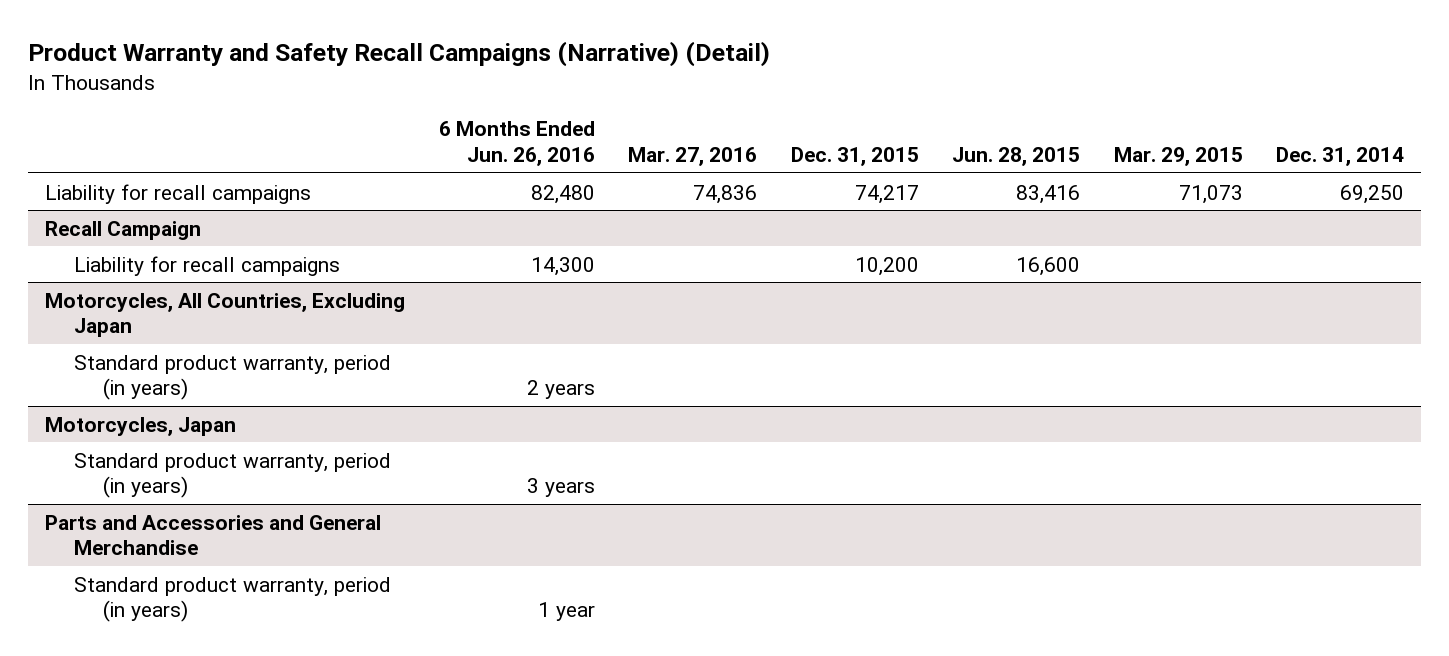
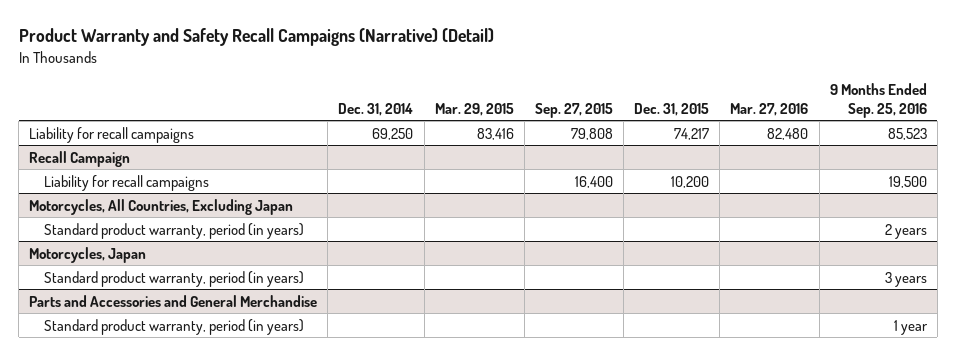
- | 6 Months Ended Jun. 26, 2016 | Mar. 27, 2016 | Dec. 31, 2015 | Jun. 28, 2015 | Mar. 29, 2015 | Dec. 31, 2014
+ | Dec. 31, 2014 | Mar. 29, 2015 | Sep. 27, 2015 | Dec. 31, 2015 | Mar. 27, 2016 | 9 Months Ended Sep. 25, 2016
- Liability for recall campaigns | 82,480 | 74,836 | 74,217 | 83,416 | 71,073 | 69,250
+ Liability for recall campaigns | 69,250 | 83,416 | 79,808 | 74,217 | 82,480 | 85,523

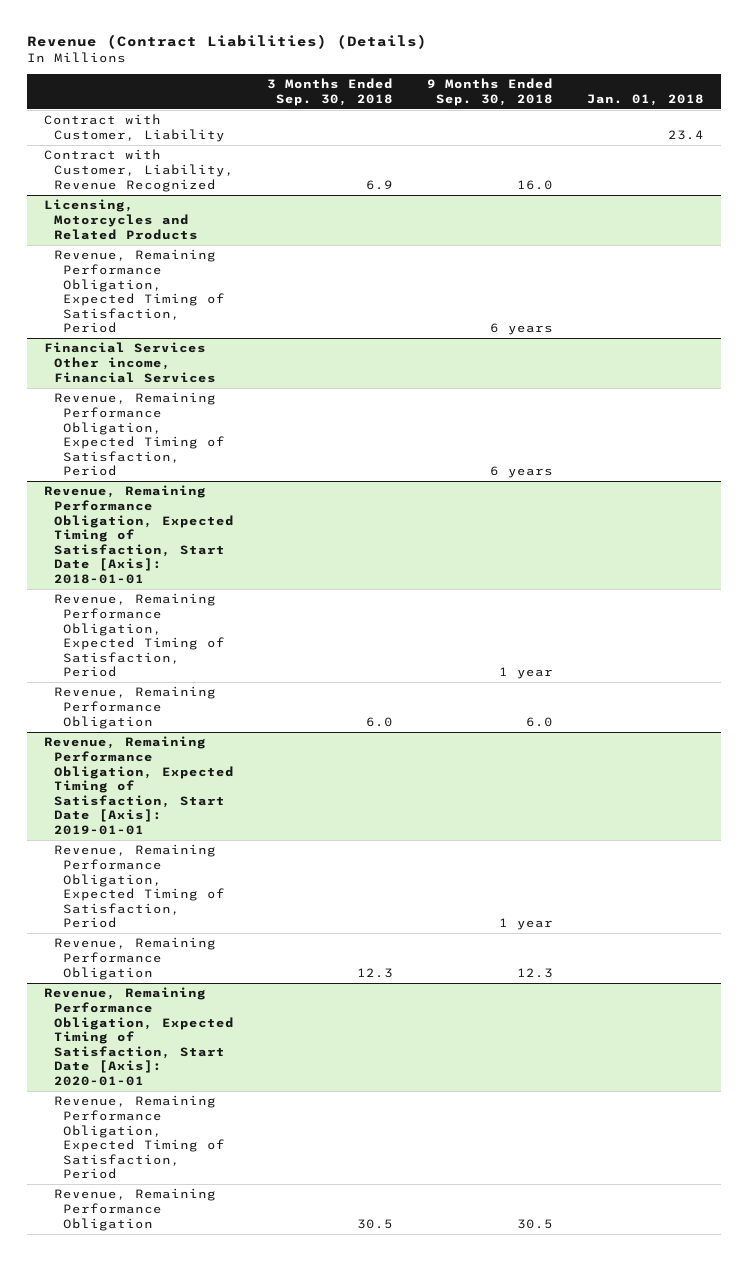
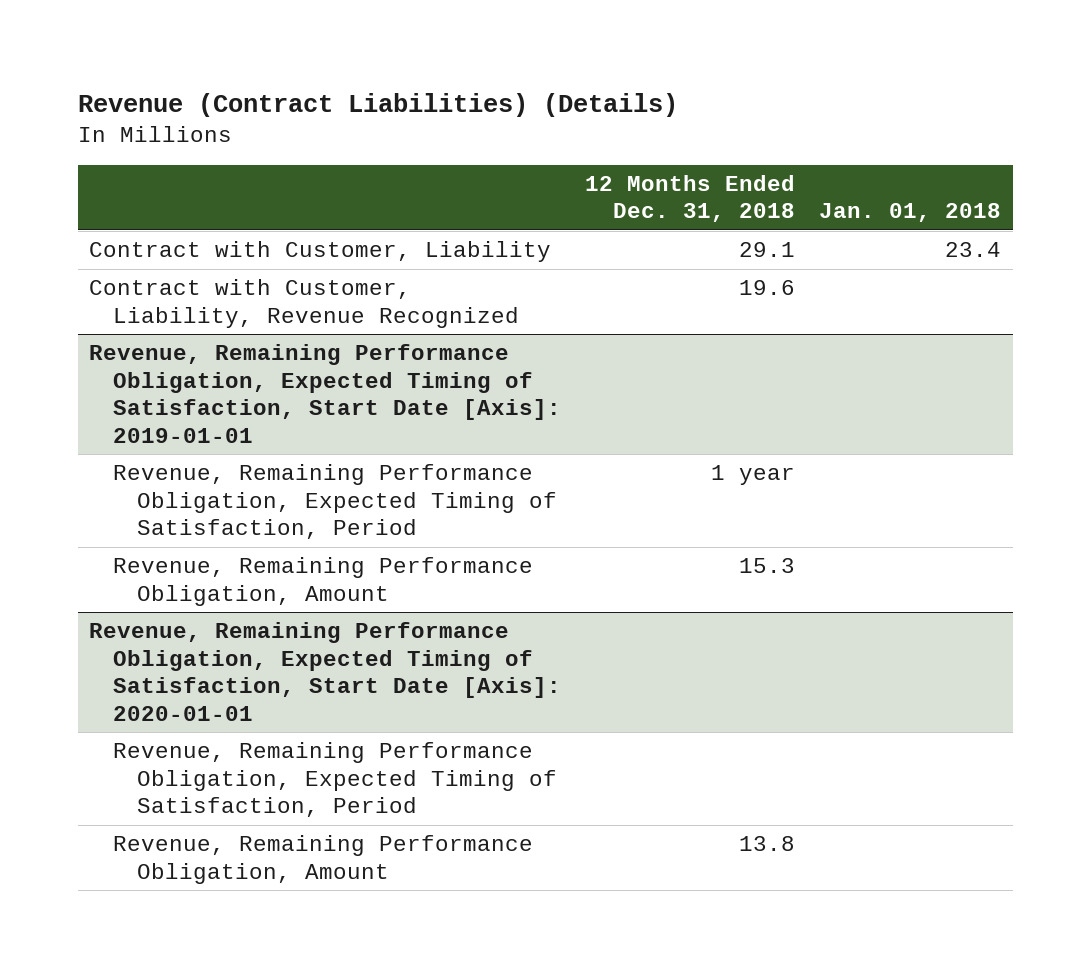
- | 3 Months Ended Sep. 30, 2018 | 9 Months Ended Sep. 30, 2018 | Jan. 01, 2018
+ | 12 Months Ended Dec. 31, 2018 | Jan. 01, 2018
- Licensing, Motorcycles and Related Products
- Revenue, Remaining Performance Obligation, Expected Timing of Satisfaction, Period | | 6 years |
- Financial Services Other income, Financial Services
- Revenue, Remaining Performance Obligation, Expected Timing of Satisfaction, Period | | 6 years |
- Revenue, Remaining Performance Obligation, Expected Timing of Satisfaction, Start Date [Axis]: 2018-01-01
- Revenue, Remaining Performance Obligation, Expected Timing of Satisfaction, Period | | 1 year |
- Revenue, Remaining Performance Obligation | 6.0 | 6.0 |
@ Revenue, Remaining Performance Obligation, Expected Timing of Satisfaction, Start Date [Axis]: 2019-01-01
- Revenue, Remaining Performance Obligation | 12.3 | 12.3 |
+ Revenue, Remaining Performance Obligation, Amount | 15.3 |
@ Revenue, Remaining Performance Obligation, Expected Timing of Satisfaction, Start Date [Axis]: 2020-01-01
- Revenue, Remaining Performance Obligation | 30.5 | 30.5 |
+ Revenue, Remaining Performance Obligation, Amount | 13.8 |

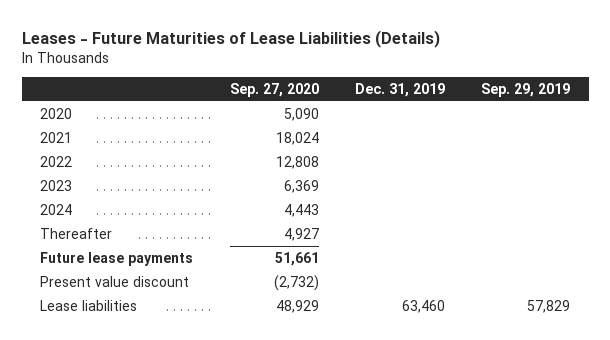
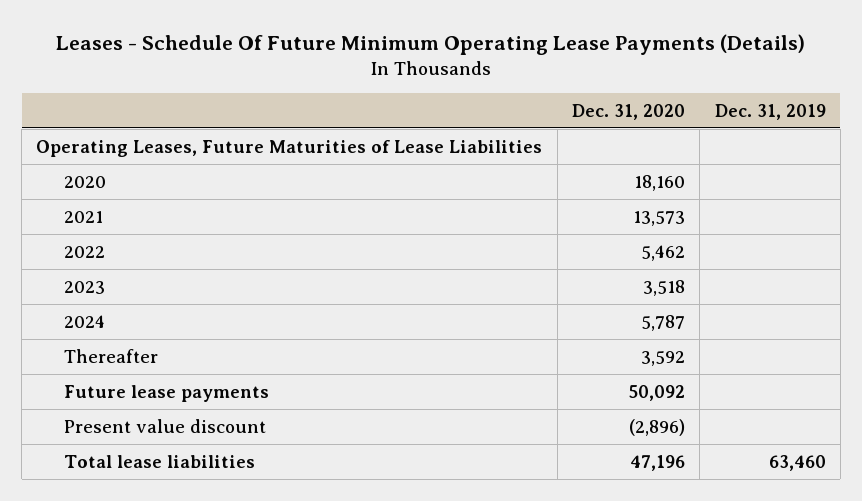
- Leases - Future Maturities of Lease Liabilities (Details)
+ Leases - Schedule Of Future Minimum Operating Lease Payments (Details)
- | Sep. 27, 2020 | Dec. 31, 2019 | Sep. 29, 2019
+ | Dec. 31, 2020 | Dec. 31, 2019
+ Operating Leases, Future Maturities of Lease Liabilities
- Lease liabilities | 48,929 | 63,460 | 57,829
+ Total lease liabilities | 47,196 | 63,460

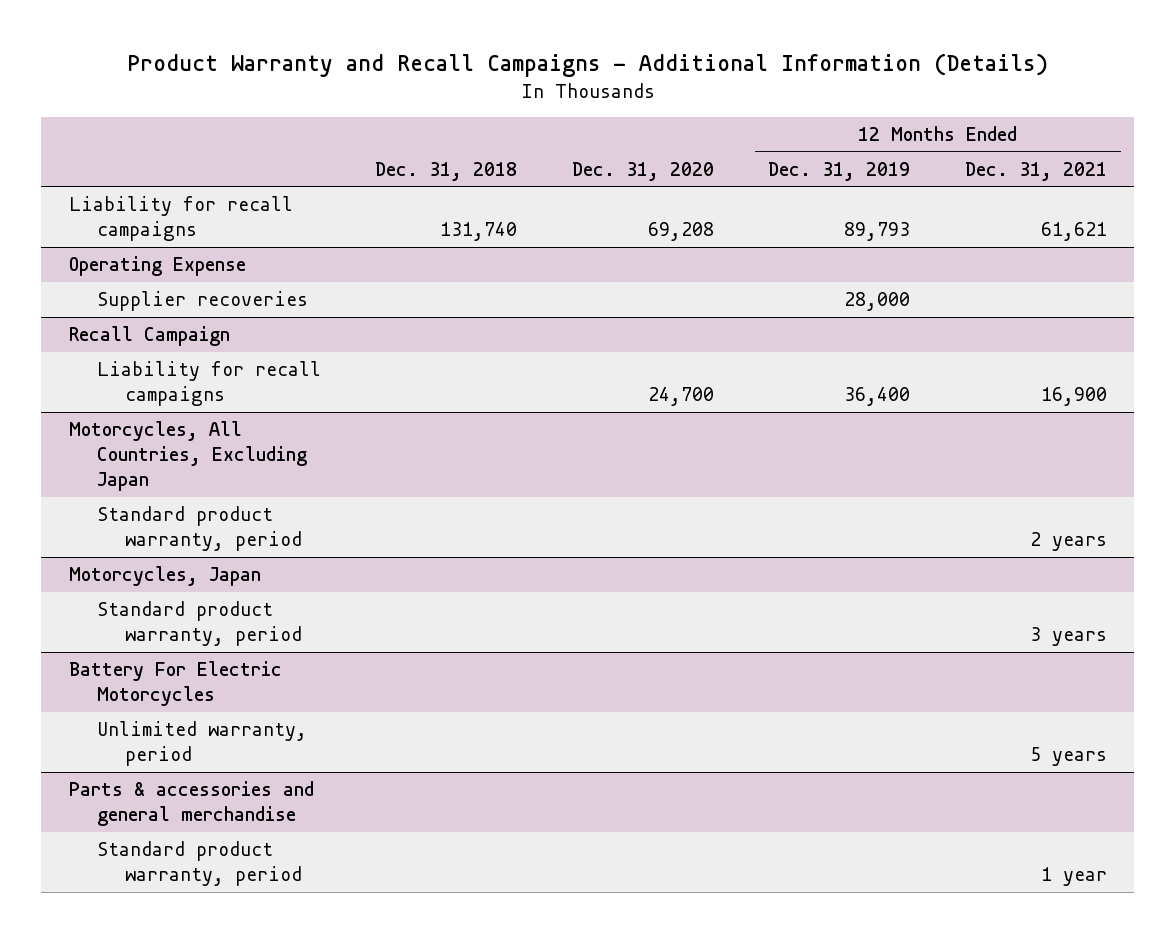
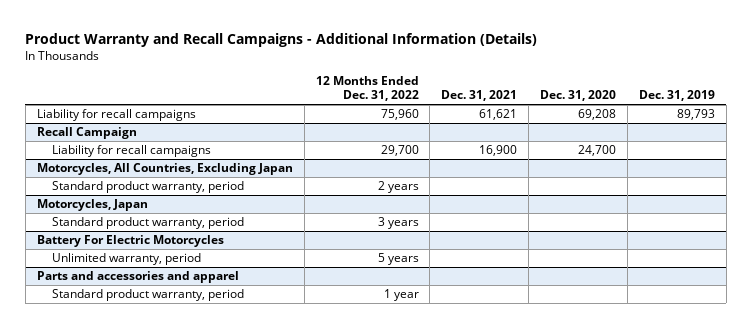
- | Dec. 31, 2018 | Dec. 31, 2020 | 12 Months Ended Dec. 31, 2019 | 12 Months Ended Dec. 31, 2021
+ | 12 Months Ended Dec. 31, 2022 | Dec. 31, 2021 | Dec. 31, 2020 | Dec. 31, 2019
- Operating Expense
- Supplier recoveries | | | 28,000 |
- Parts & accessories and general merchandise
+ Parts and accessories and apparel

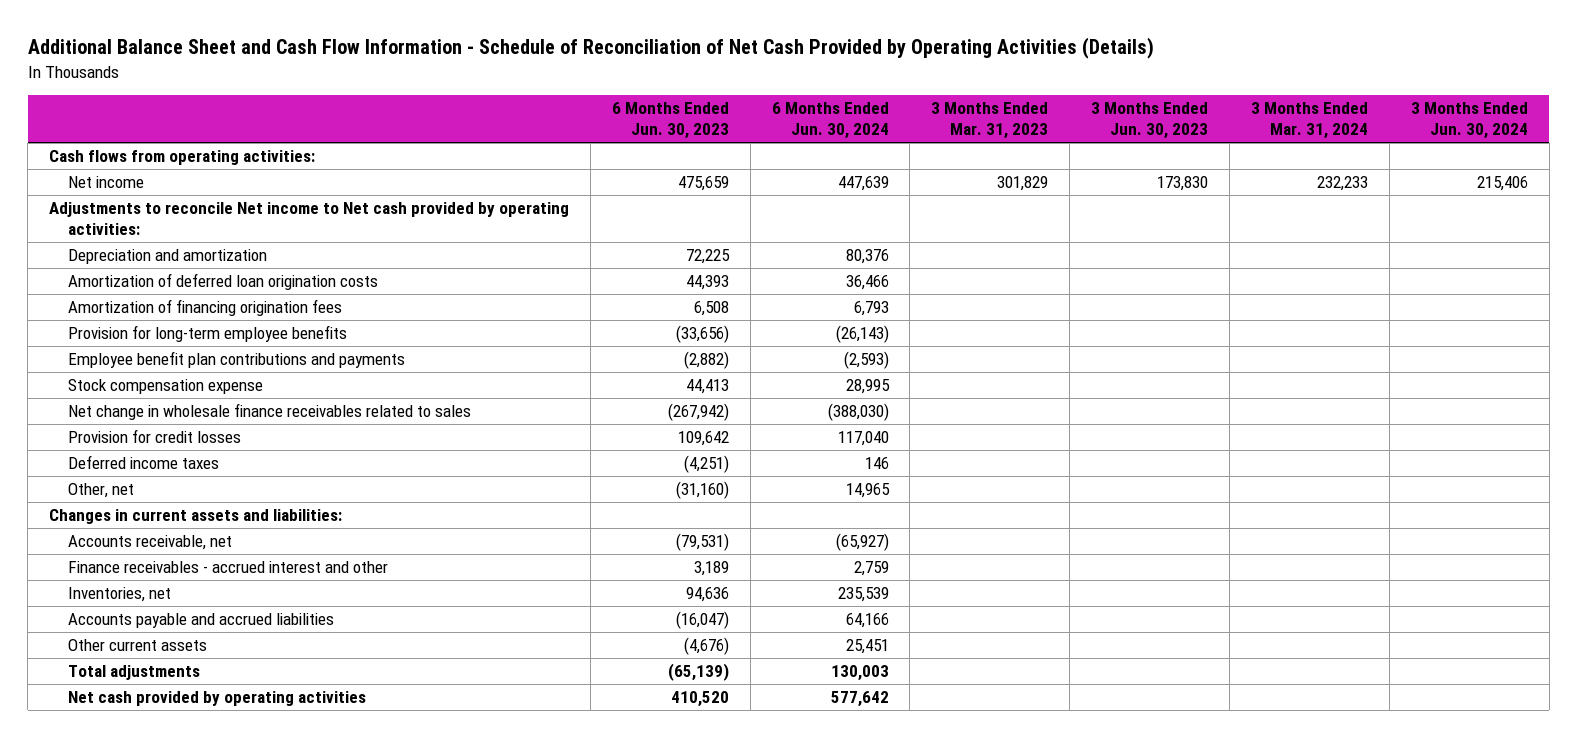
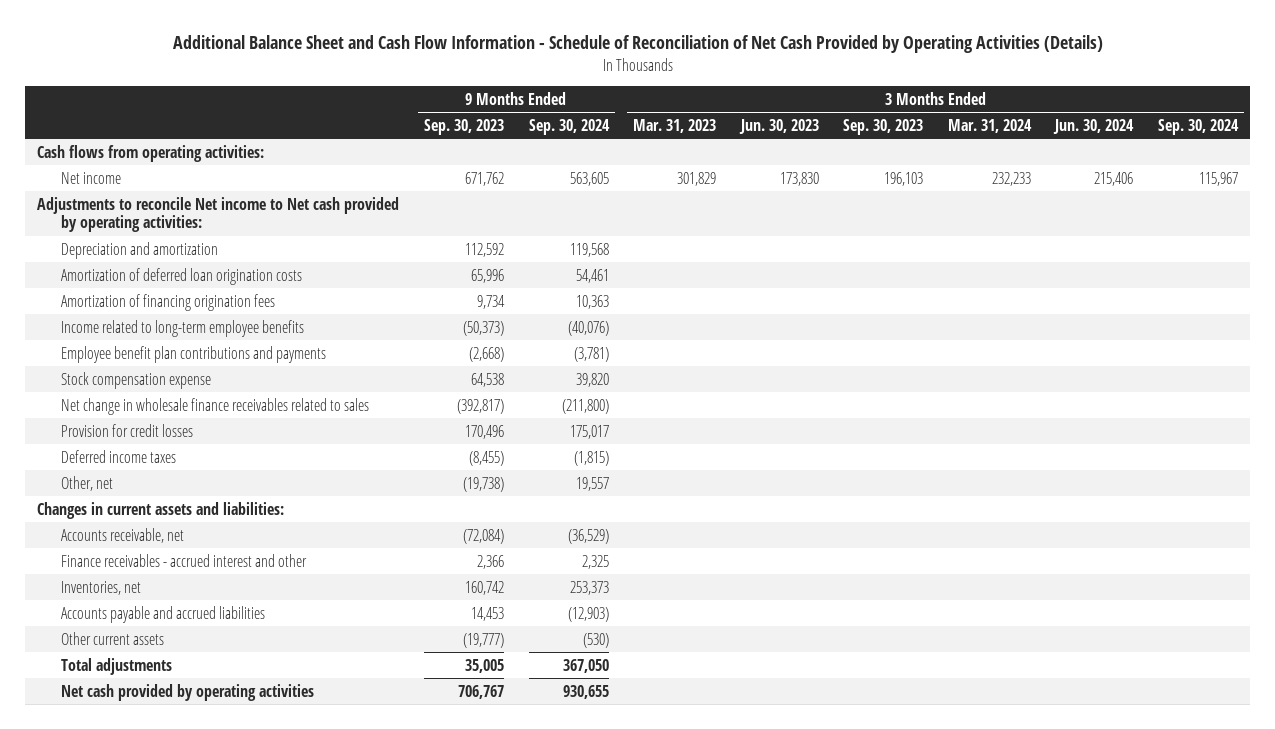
- | 6 Months Ended Jun. 30, 2023 | 6 Months Ended Jun. 30, 2024 | 3 Months Ended Mar. 31, 2023 | 3 Months Ended Jun. 30, 2023 | 3 Months Ended Mar. 31, 2024 | 3 Months Ended Jun. 30, 2024
+ | 9 Months Ended Sep. 30, 2023 | 9 Months Ended Sep. 30, 2024 | 3 Months Ended Mar. 31, 2023 | 3 Months Ended Jun. 30, 2023 | 3 Months Ended Sep. 30, 2023 | 3 Months Ended Mar. 31, 2024 | 3 Months Ended Jun. 30, 2024 | 3 Months Ended Sep. 30, 2024
- Provision for long-term employee benefits | (33,656) | (26,143) | | | |
+ Income related to long-term employee benefits | (50,373) | (40,076) | | | | | |

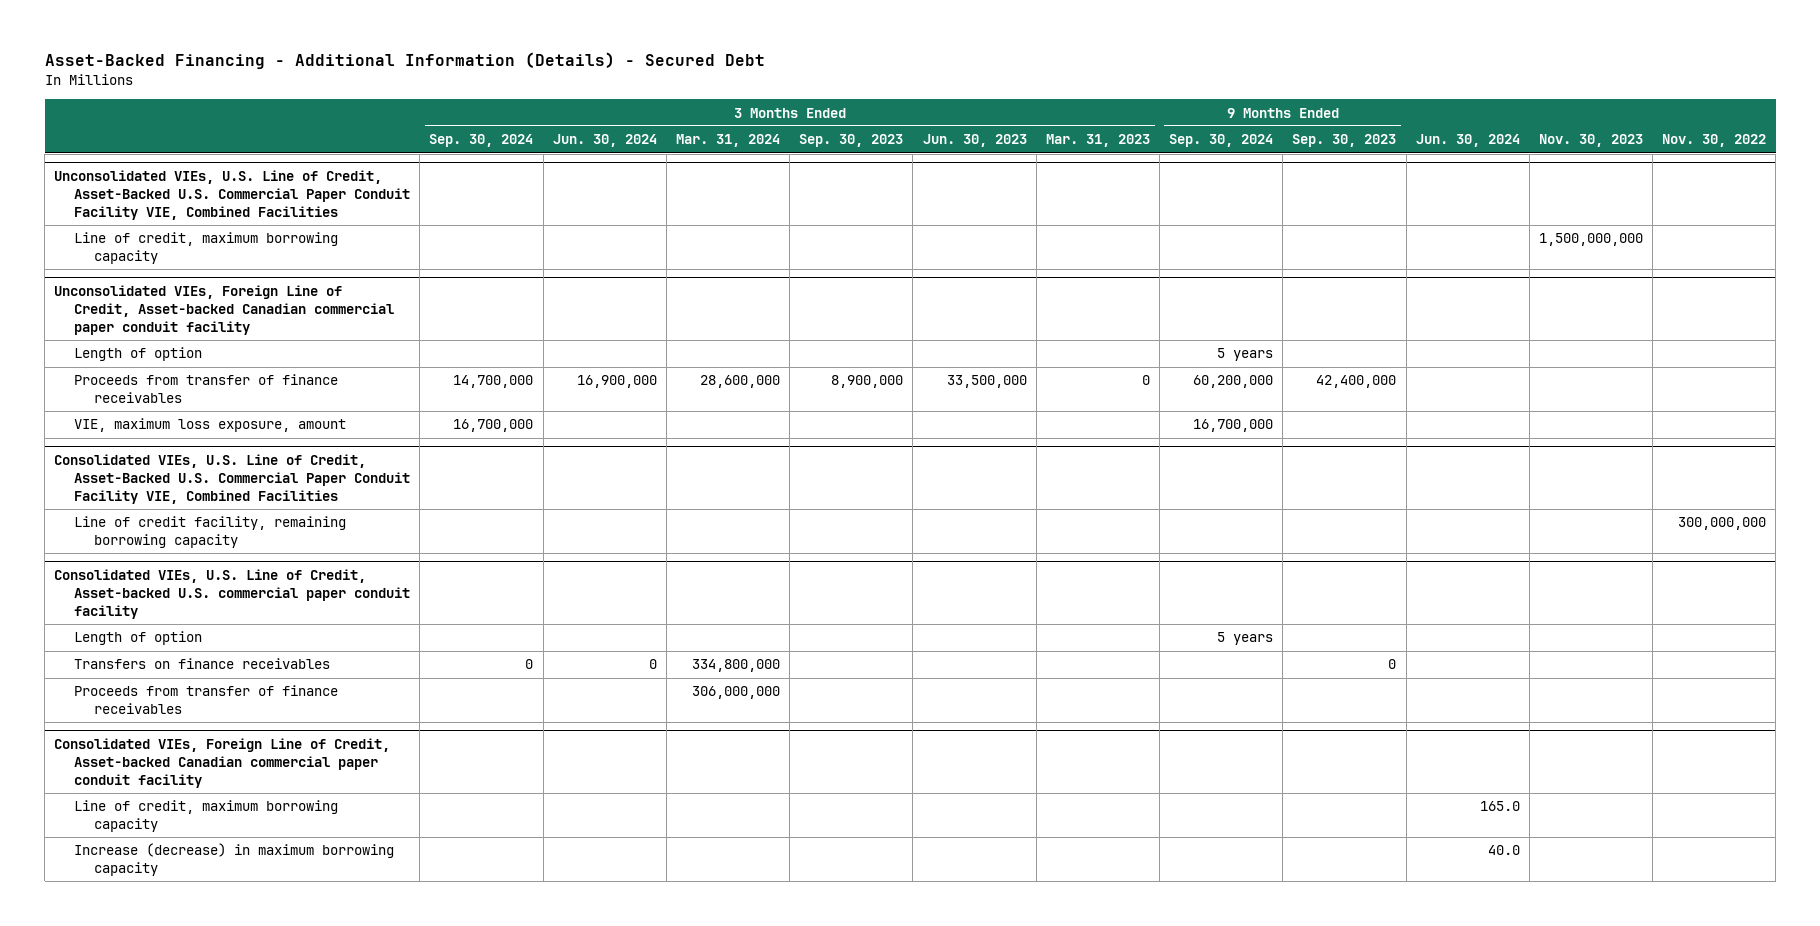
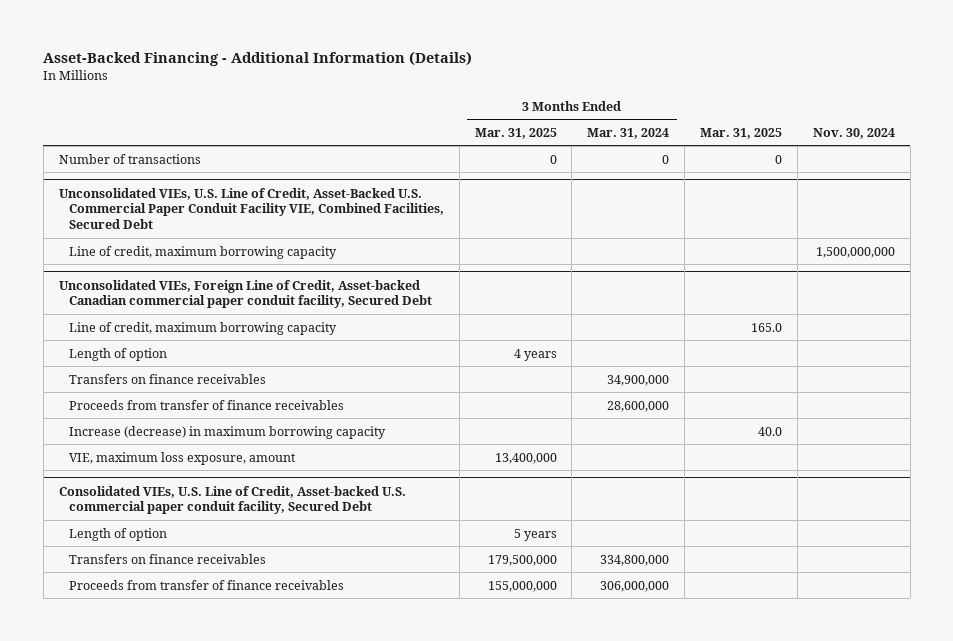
- Asset-Backed Financing - Additional Information (Details) - Secured Debt
+ Asset-Backed Financing - Additional Information (Details)
- | 3 Months Ended Sep. 30, 2024 | 3 Months Ended Jun. 30, 2024 | 3 Months Ended Mar. 31, 2024 | 3 Months Ended Sep. 30, 2023 | 3 Months Ended Jun. 30, 2023 | 3 Months Ended Mar. 31, 2023 | 9 Months Ended Sep. 30, 2024 | 9 Months Ended Sep. 30, 2023 | Jun. 30, 2024 | Nov. 30, 2023 | Nov. 30, 2022
+ | 3 Months Ended Mar. 31, 2025 | 3 Months Ended Mar. 31, 2024 | Mar. 31, 2025 | Nov. 30, 2024
- Unconsolidated VIEs, U.S. Line of Credit, Asset-Backed U.S. Commercial Paper Conduit Facility VIE, Combined Facilities
+ Number of transactions | 0 | 0 | 0 |
+ Unconsolidated VIEs, U.S. Line of Credit, Asset-Backed U.S. Commercial Paper Conduit Facility VIE, Combined Facilities, Secured Debt
- Unconsolidated VIEs, Foreign Line of Credit, Asset-backed Canadian commercial paper conduit facility
+ Unconsolidated VIEs, Foreign Line of Credit, Asset-backed Canadian commercial paper conduit facility, Secured Debt
+ Line of credit, maximum borrowing capacity | | | 165.0 |
+ Transfers on finance receivables | | 34,900,000 | |
+ Increase (decrease) in maximum borrowing capacity | | | 40.0 |
- Consolidated VIEs, U.S. Line of Credit, Asset-Backed U.S. Commercial Paper Conduit Facility VIE, Combined Facilities
- Line of credit facility, remaining borrowing capacity | | | | | | | | | | | 300,000,000
- Consolidated VIEs, U.S. Line of Credit, Asset-backed U.S. commercial paper conduit facility
+ Consolidated VIEs, U.S. Line of Credit, Asset-backed U.S. commercial paper conduit facility, Secured Debt
- Consolidated VIEs, Foreign Line of Credit, Asset-backed Canadian commercial paper conduit facility
- Line of credit, maximum borrowing capacity | | | | | | | | | 165.0 | |
- Increase (decrease) in maximum borrowing capacity | | | | | | | | | 40.0 | |

